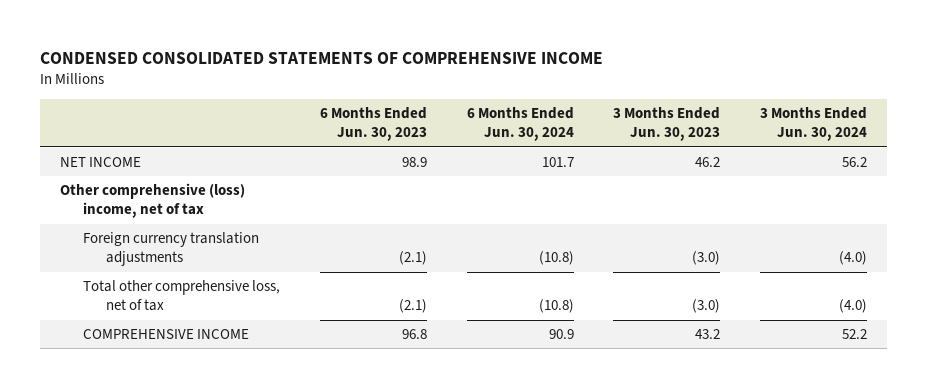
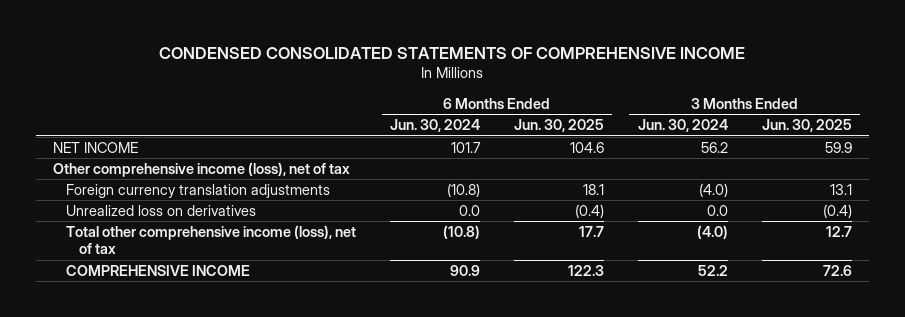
- | 6 Months Ended Jun. 30, 2023 | 6 Months Ended Jun. 30, 2024 | 3 Months Ended Jun. 30, 2023 | 3 Months Ended Jun. 30, 2024
+ | 6 Months Ended Jun. 30, 2024 | 6 Months Ended Jun. 30, 2025 | 3 Months Ended Jun. 30, 2024 | 3 Months Ended Jun. 30, 2025
- Other comprehensive (loss) income, net of tax
+ Other comprehensive income (loss), net of tax
- Total other comprehensive loss, net of tax | (2.1) | (10.8) | (3.0) | (4.0)
+ Unrealized loss on derivatives | 0.0 | (0.4) | 0.0 | (0.4)
+ Total other comprehensive income (loss), net of tax | (10.8) | 17.7 | (4.0) | 12.7

